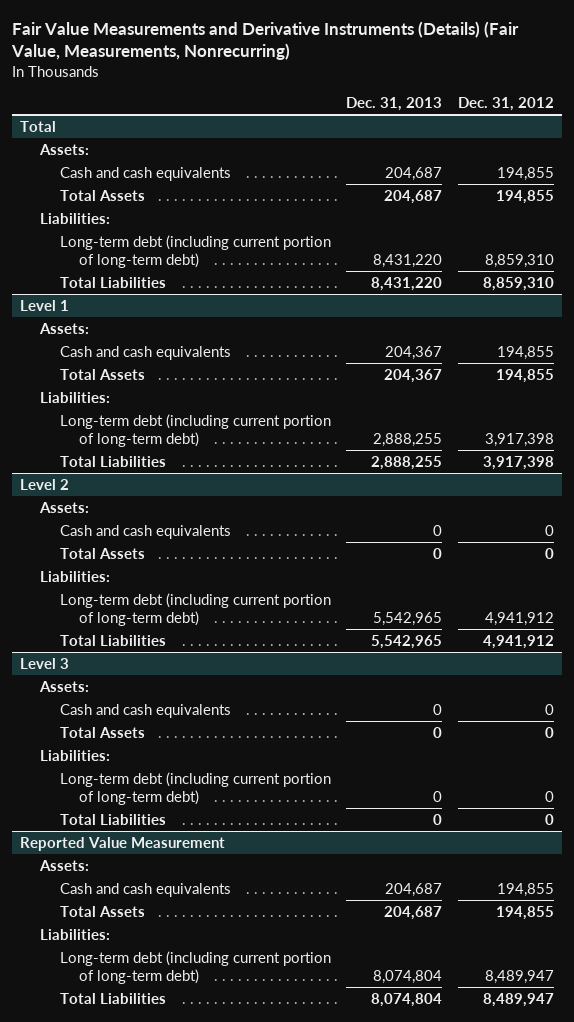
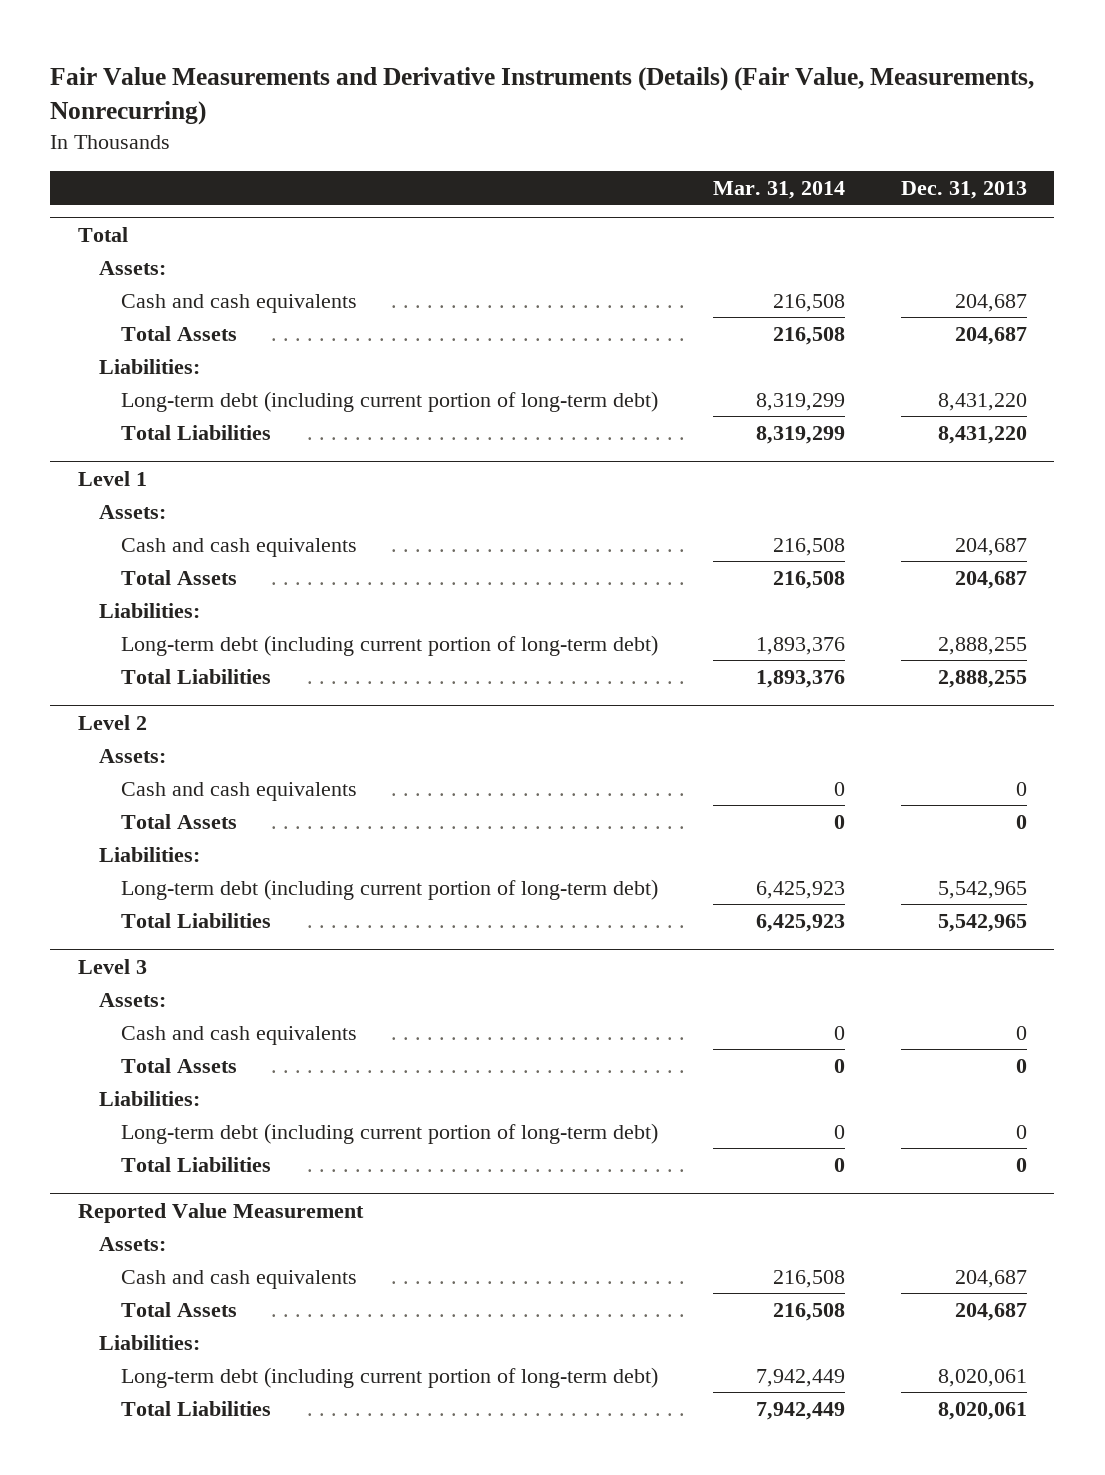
- | Dec. 31, 2013 | Dec. 31, 2012
+ | Mar. 31, 2014 | Dec. 31, 2013
@ Level 1
- Cash and cash equivalents | 204,367 | 194,855
- Total Assets | 204,367 | 194,855
+ Cash and cash equivalents | 216,508 | 204,687
+ Total Assets | 216,508 | 204,687
@ Reported Value Measurement
- Long-term debt (including current portion of long-term debt) | 8,074,804 | 8,489,947
- Total Liabilities | 8,074,804 | 8,489,947
+ Long-term debt (including current portion of long-term debt) | 7,942,449 | 8,020,061
+ Total Liabilities | 7,942,449 | 8,020,061

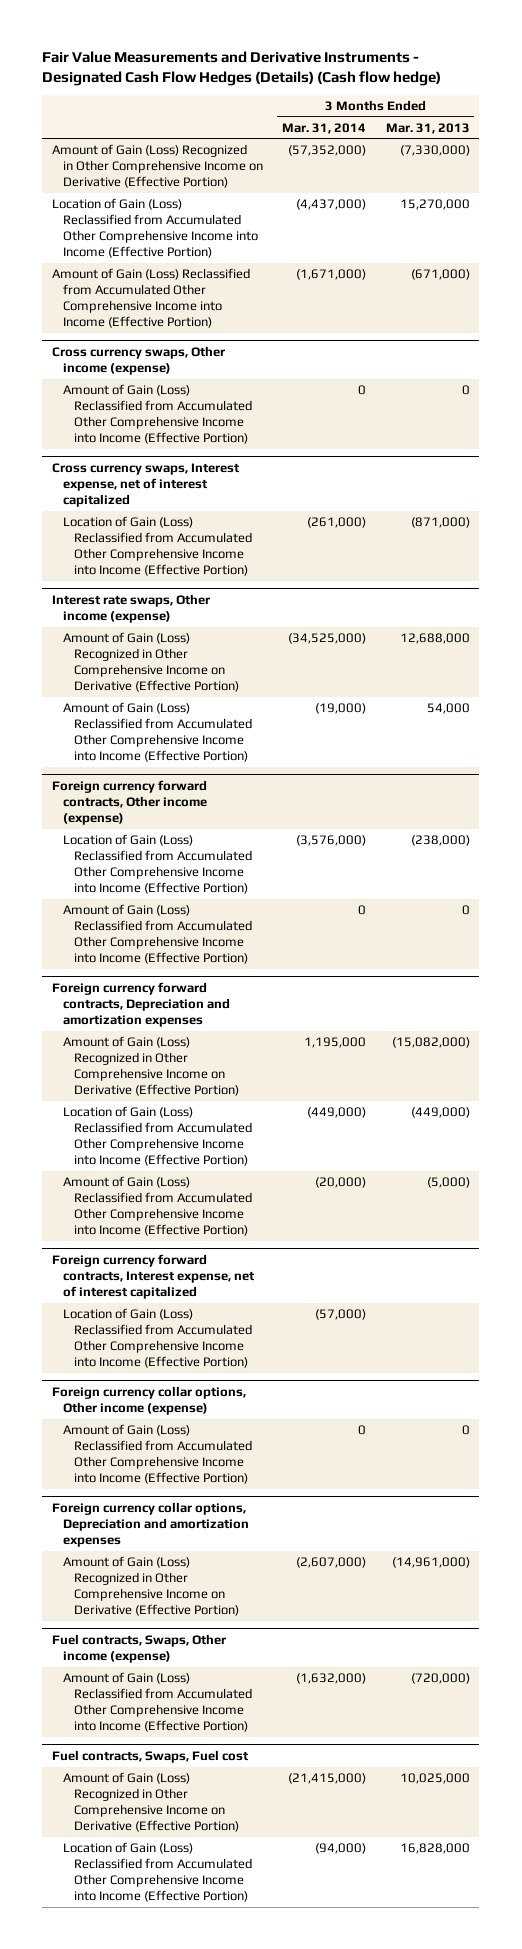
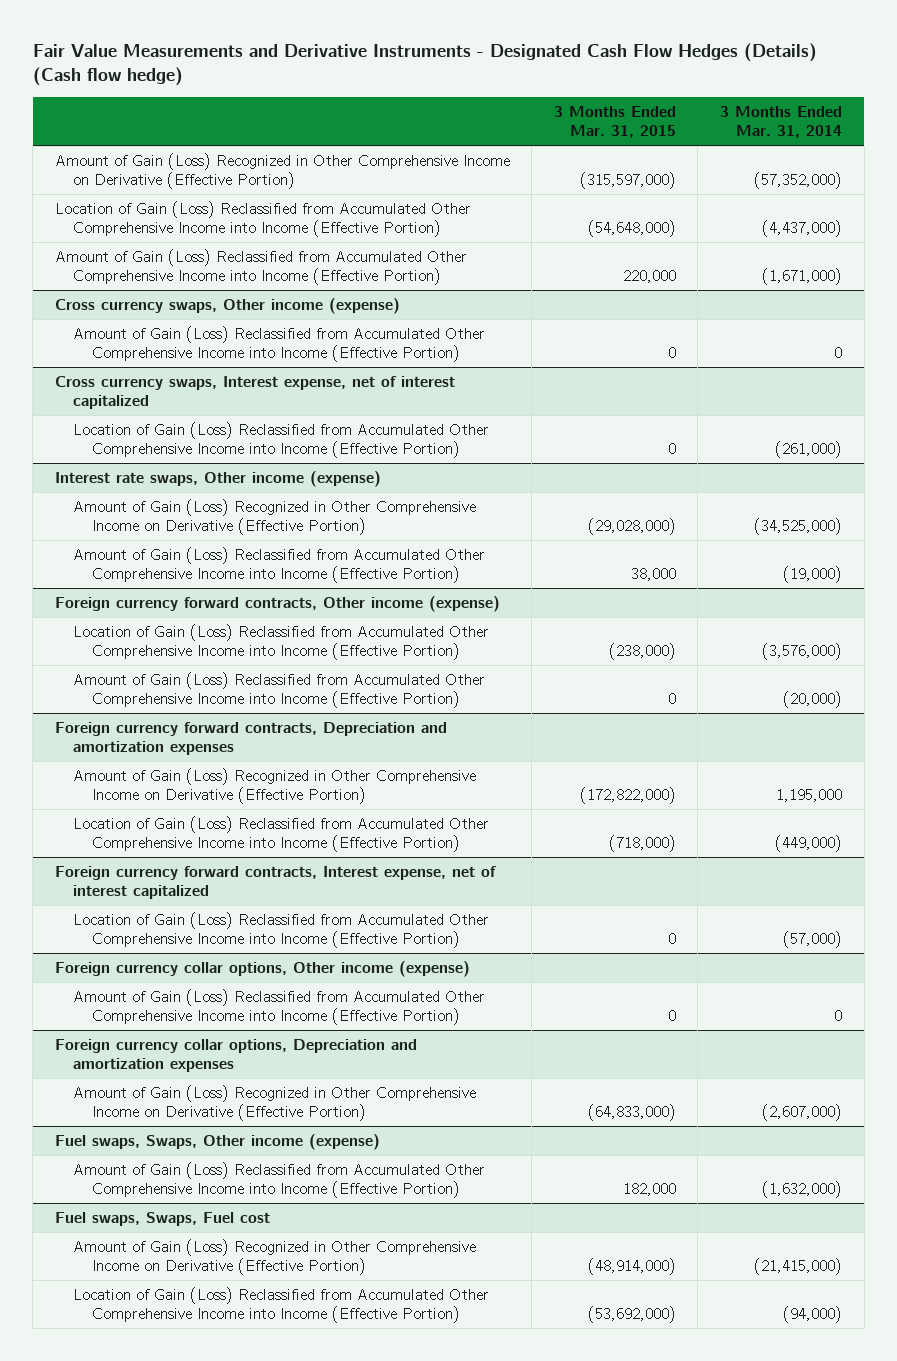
- | 3 Months Ended Mar. 31, 2014 | 3 Months Ended Mar. 31, 2013
+ | 3 Months Ended Mar. 31, 2015 | 3 Months Ended Mar. 31, 2014
@ Foreign currency forward contracts, Other income (expense)
- Amount of Gain (Loss) Reclassified from Accumulated Other Comprehensive Income into Income (Effective Portion) | 0 | 0
+ Amount of Gain (Loss) Reclassified from Accumulated Other Comprehensive Income into Income (Effective Portion) | 0 | (20,000)
@ Foreign currency forward contracts, Depreciation and amortization expenses
- Amount of Gain (Loss) Reclassified from Accumulated Other Comprehensive Income into Income (Effective Portion) | (20,000) | (5,000)
- Fuel contracts, Swaps, Other income (expense)
+ Fuel swaps, Swaps, Other income (expense)
- Fuel contracts, Swaps, Fuel cost
+ Fuel swaps, Swaps, Fuel cost

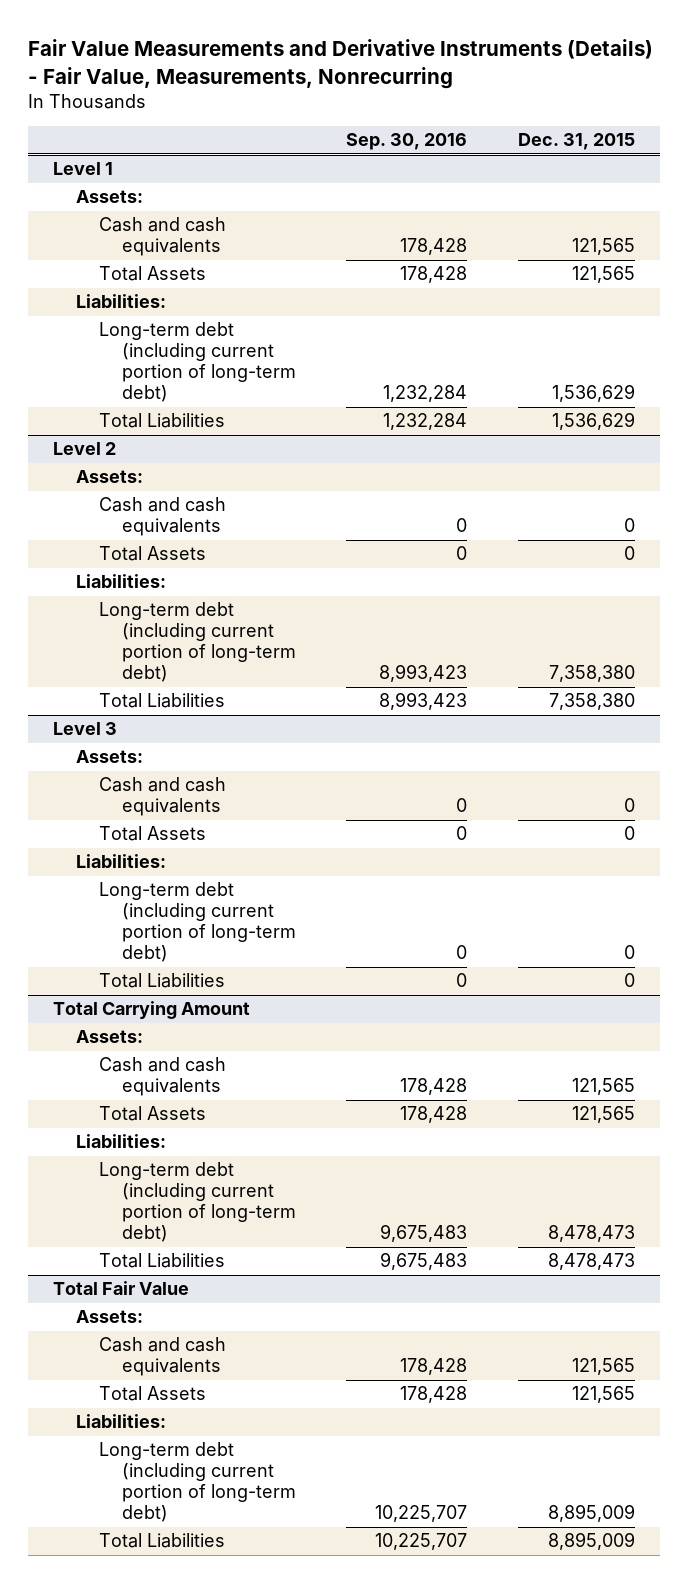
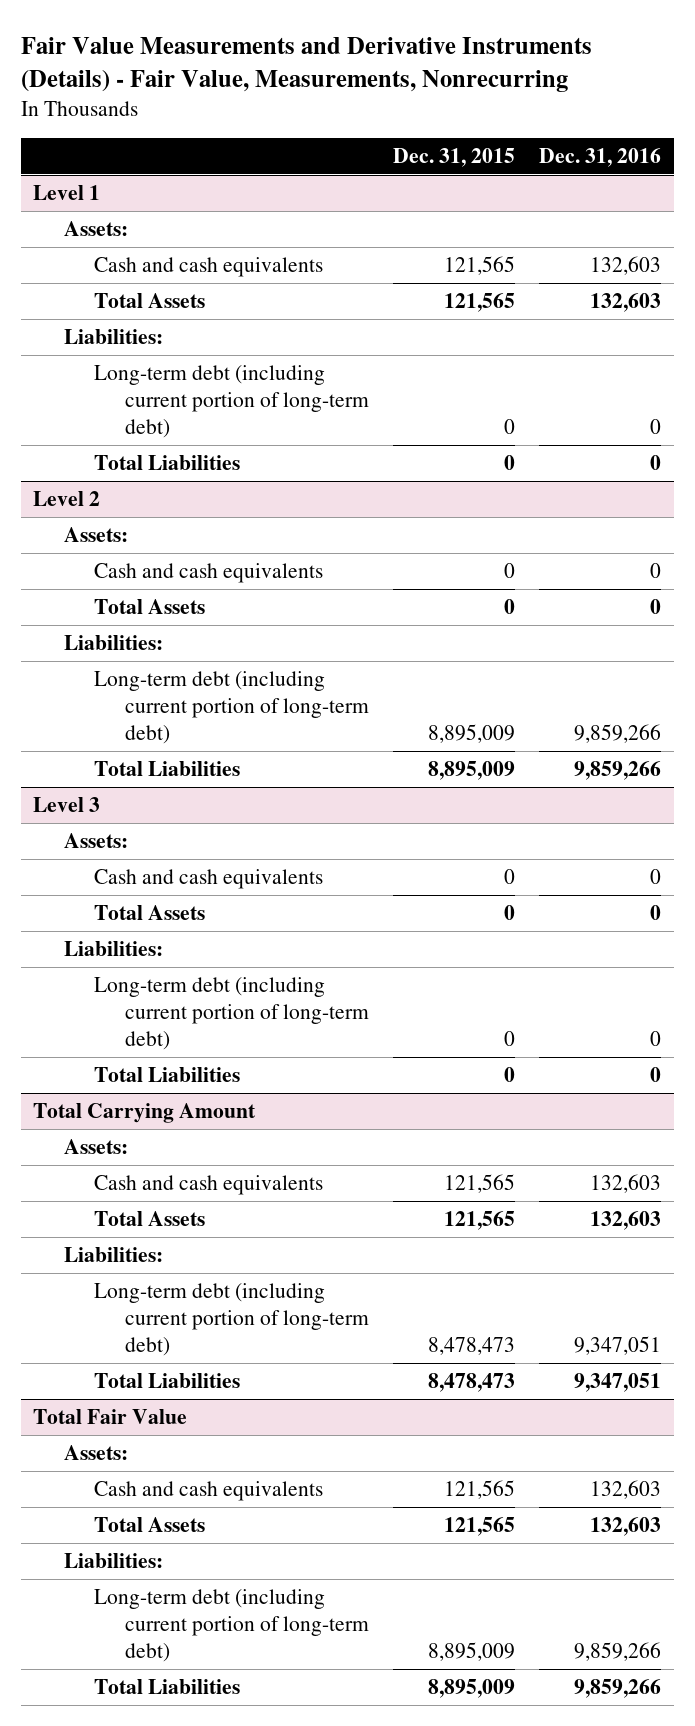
- | Sep. 30, 2016 | Dec. 31, 2015
+ | Dec. 31, 2015 | Dec. 31, 2016
@ Level 1
- Long-term debt (including current portion of long-term debt) | 1,232,284 | 1,536,629
- Total Liabilities | 1,232,284 | 1,536,629
+ Long-term debt (including current portion of long-term debt) | 0 | 0
+ Total Liabilities | 0 | 0
@ Level 2
- Long-term debt (including current portion of long-term debt) | 8,993,423 | 7,358,380
- Total Liabilities | 8,993,423 | 7,358,380
+ Long-term debt (including current portion of long-term debt) | 8,895,009 | 9,859,266
+ Total Liabilities | 8,895,009 | 9,859,266

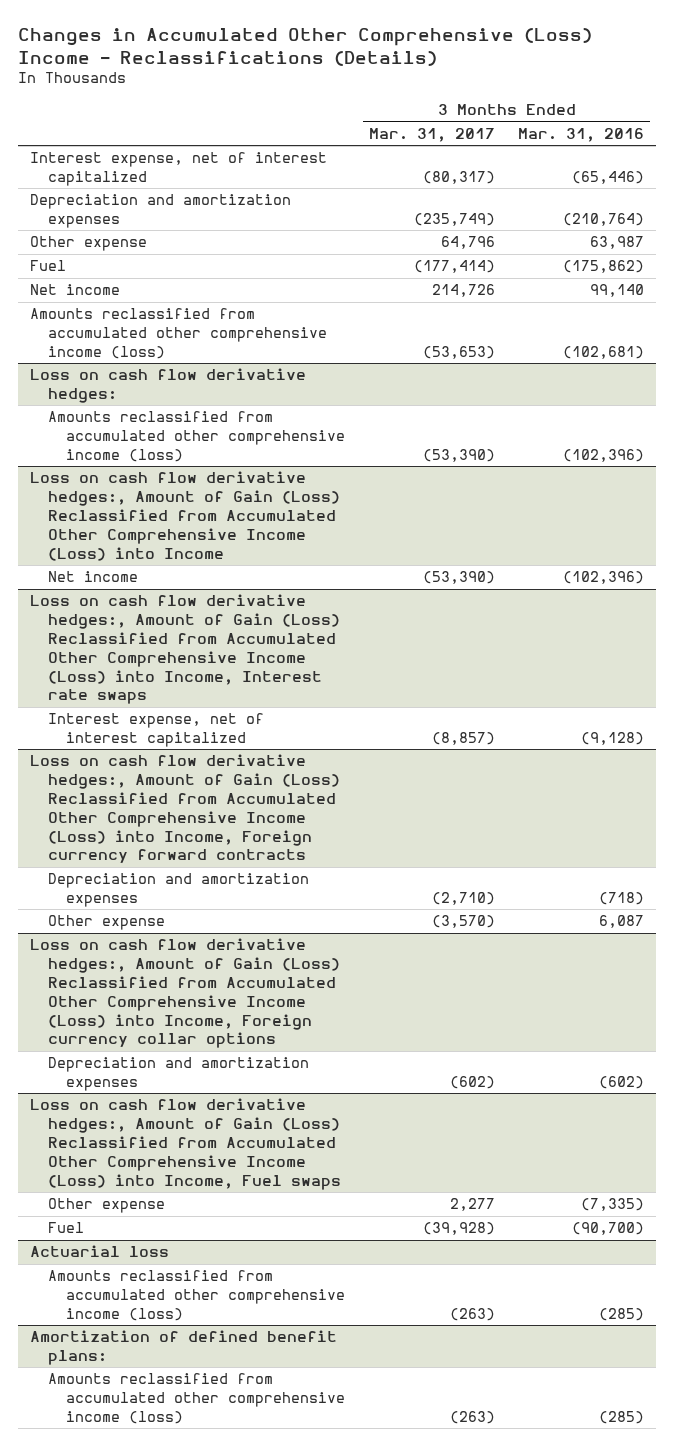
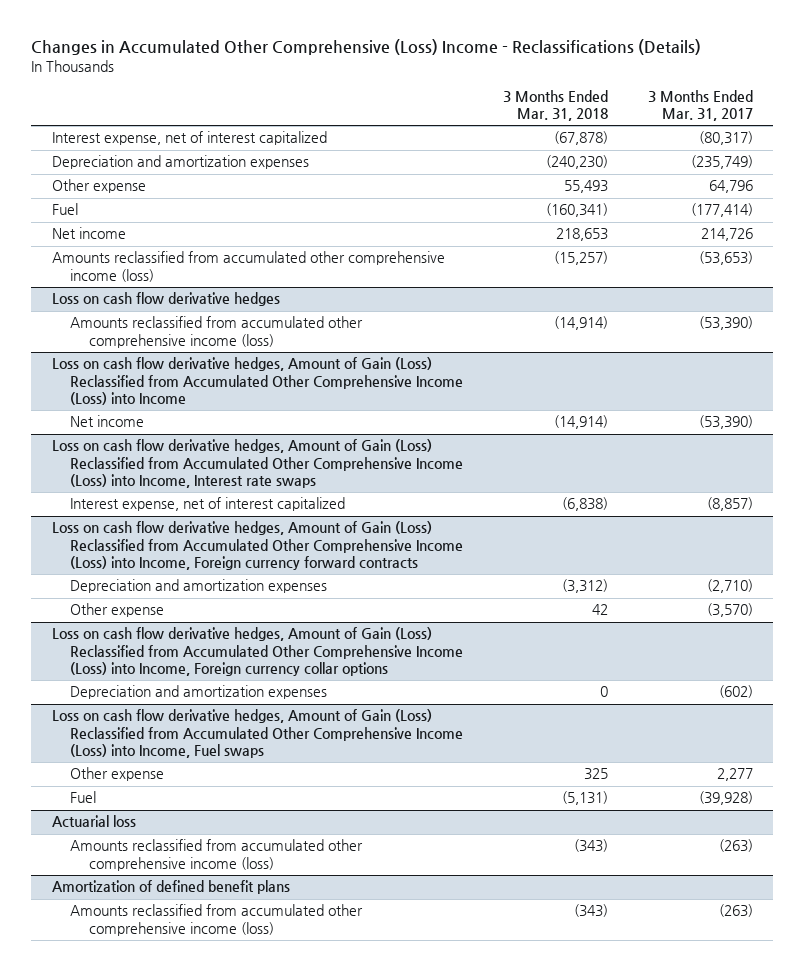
- | 3 Months Ended Mar. 31, 2017 | 3 Months Ended Mar. 31, 2016
+ | 3 Months Ended Mar. 31, 2018 | 3 Months Ended Mar. 31, 2017
- Loss on cash flow derivative hedges:
+ Loss on cash flow derivative hedges
- Loss on cash flow derivative hedges:, Amount of Gain (Loss) Reclassified from Accumulated Other Comprehensive Income (Loss) into Income
+ Loss on cash flow derivative hedges, Amount of Gain (Loss) Reclassified from Accumulated Other Comprehensive Income (Loss) into Income
- Loss on cash flow derivative hedges:, Amount of Gain (Loss) Reclassified from Accumulated Other Comprehensive Income (Loss) into Income, Interest rate swaps
+ Loss on cash flow derivative hedges, Amount of Gain (Loss) Reclassified from Accumulated Other Comprehensive Income (Loss) into Income, Interest rate swaps
- Loss on cash flow derivative hedges:, Amount of Gain (Loss) Reclassified from Accumulated Other Comprehensive Income (Loss) into Income, Foreign currency forward contracts
+ Loss on cash flow derivative hedges, Amount of Gain (Loss) Reclassified from Accumulated Other Comprehensive Income (Loss) into Income, Foreign currency forward contracts
- Loss on cash flow derivative hedges:, Amount of Gain (Loss) Reclassified from Accumulated Other Comprehensive Income (Loss) into Income, Foreign currency collar options
+ Loss on cash flow derivative hedges, Amount of Gain (Loss) Reclassified from Accumulated Other Comprehensive Income (Loss) into Income, Foreign currency collar options
- Loss on cash flow derivative hedges:, Amount of Gain (Loss) Reclassified from Accumulated Other Comprehensive Income (Loss) into Income, Fuel swaps
+ Loss on cash flow derivative hedges, Amount of Gain (Loss) Reclassified from Accumulated Other Comprehensive Income (Loss) into Income, Fuel swaps
- Amortization of defined benefit plans:
+ Amortization of defined benefit plans

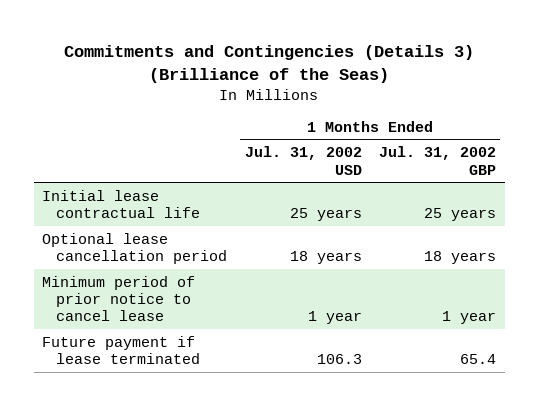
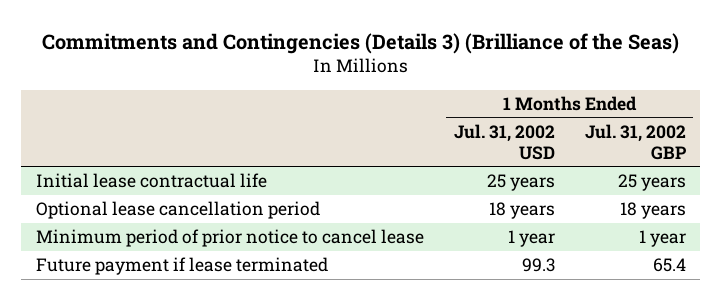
- Future payment if lease terminated | 106.3 | 65.4
+ Future payment if lease terminated | 99.3 | 65.4

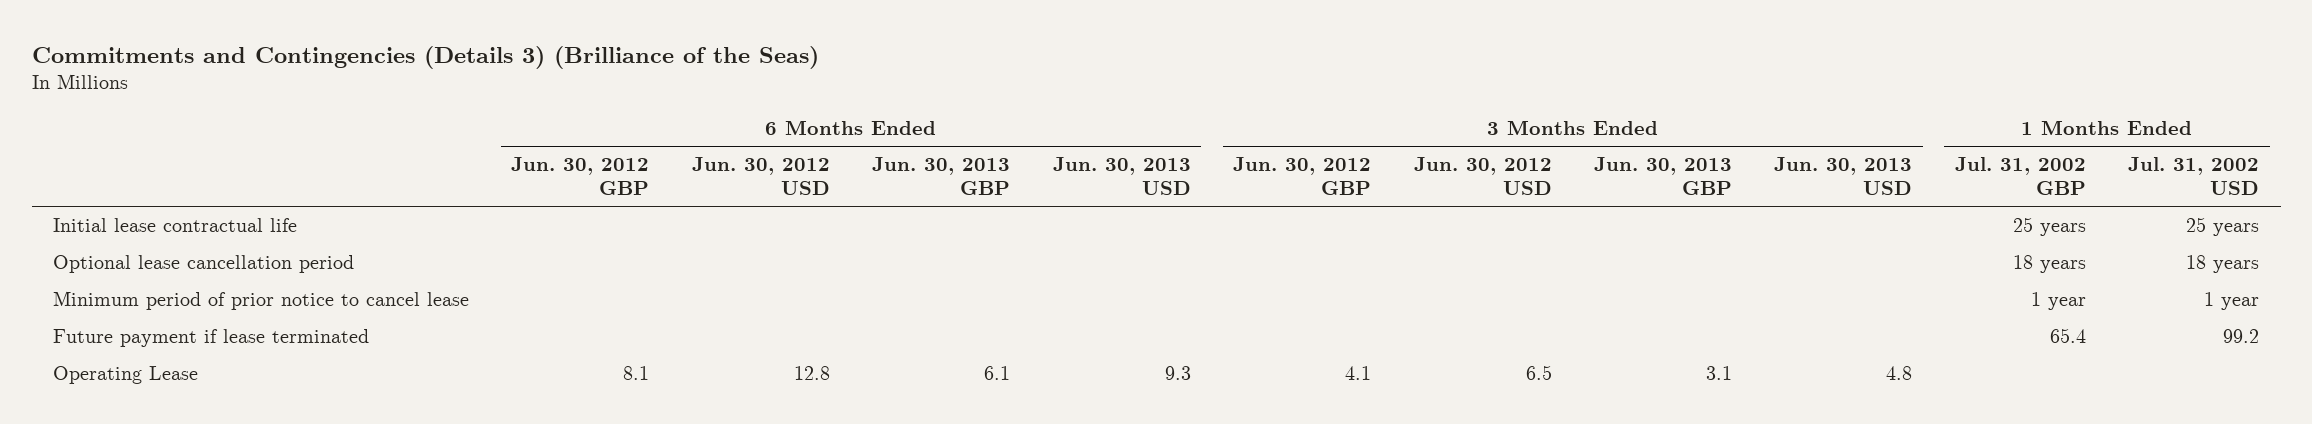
- | 1 Months Ended Jul. 31, 2002 USD | 1 Months Ended Jul. 31, 2002 GBP
+ | 6 Months Ended Jun. 30, 2012 GBP | 6 Months Ended Jun. 30, 2012 USD | 6 Months Ended Jun. 30, 2013 GBP | 6 Months Ended Jun. 30, 2013 USD | 3 Months Ended Jun. 30, 2012 GBP | 3 Months Ended Jun. 30, 2012 USD | 3 Months Ended Jun. 30, 2013 GBP | 3 Months Ended Jun. 30, 2013 USD | 1 Months Ended Jul. 31, 2002 GBP | 1 Months Ended Jul. 31, 2002 USD
- Future payment if lease terminated | 99.3 | 65.4
+ Future payment if lease terminated | | | | | | | | | 65.4 | 99.2
+ Operating Lease | 8.1 | 12.8 | 6.1 | 9.3 | 4.1 | 6.5 | 3.1 | 4.8 | |

